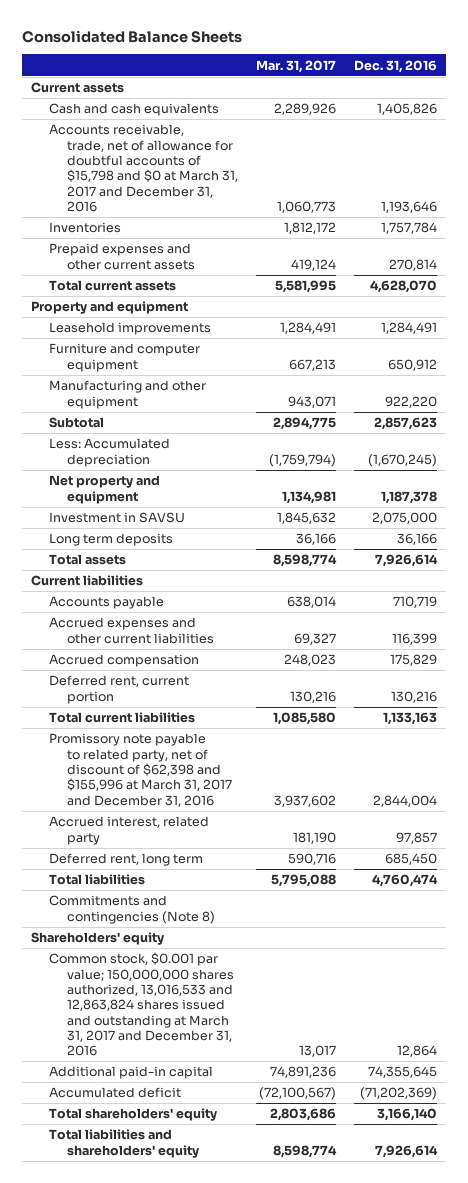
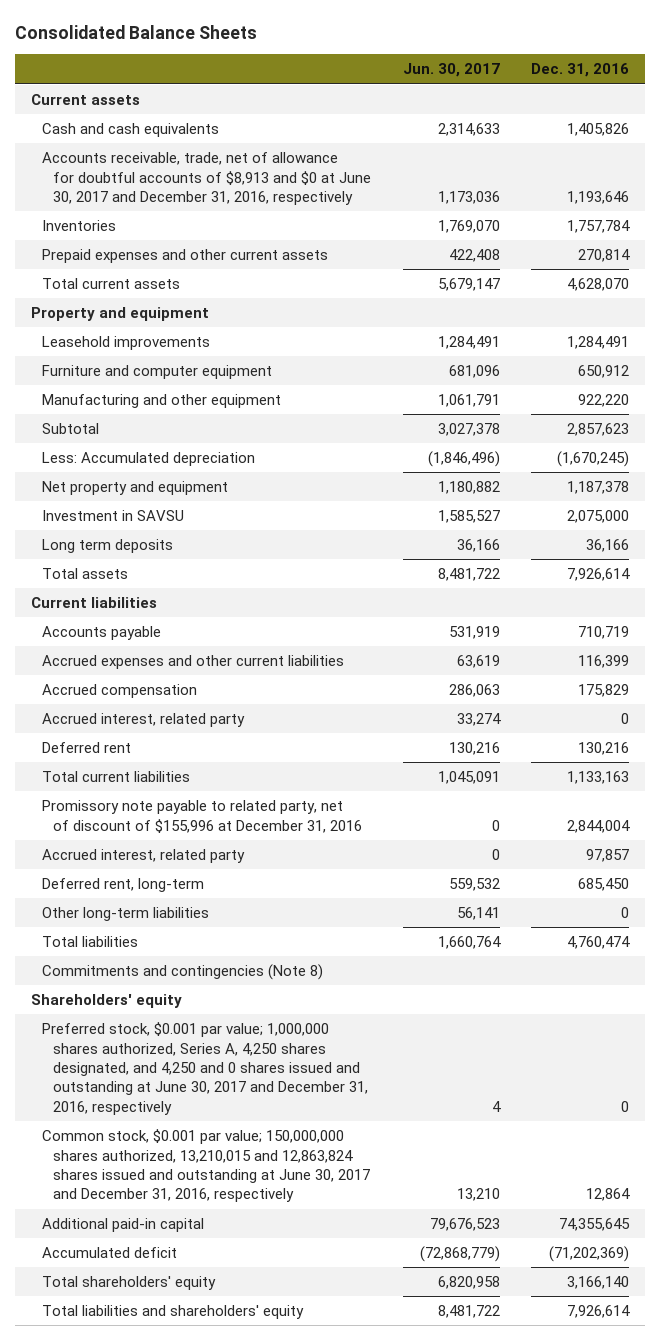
- | Mar. 31, 2017 | Dec. 31, 2016
+ | Jun. 30, 2017 | Dec. 31, 2016
- Accounts receivable, trade, net of allowance for doubtful accounts of $15,798 and $0 at March 31, 2017 and December 31, 2016 | 1,060,773 | 1,193,646
+ Accounts receivable, trade, net of allowance for doubtful accounts of $8,913 and $0 at June 30, 2017 and December 31, 2016, respectively | 1,173,036 | 1,193,646
- Deferred rent, current portion | 130,216 | 130,216
+ Accrued interest, related party | 33,274 | 0
+ Deferred rent | 130,216 | 130,216
- Promissory note payable to related party, net of discount of $62,398 and $155,996 at March 31, 2017 and December 31, 2016 | 3,937,602 | 2,844,004
+ Promissory note payable to related party, net of discount of $155,996 at December 31, 2016 | 0 | 2,844,004
- Deferred rent, long term | 590,716 | 685,450
+ Deferred rent, long-term | 559,532 | 685,450
+ Other long-term liabilities | 56,141 | 0
- Common stock, $0.001 par value; 150,000,000 shares authorized, 13,016,533 and 12,863,824 shares issued and outstanding at March 31, 2017 and December 31, 2016 | 13,017 | 12,864
+ Preferred stock, $0.001 par value; 1,000,000 shares authorized, Series A, 4,250 shares designated, and 4,250 and 0 shares issued and outstanding at June 30, 2017 and December 31, 2016, respectively | 4 | 0
+ Common stock, $0.001 par value; 150,000,000 shares authorized, 13,210,015 and 12,863,824 shares issued and outstanding at June 30, 2017 and December 31, 2016, respectively | 13,210 | 12,864

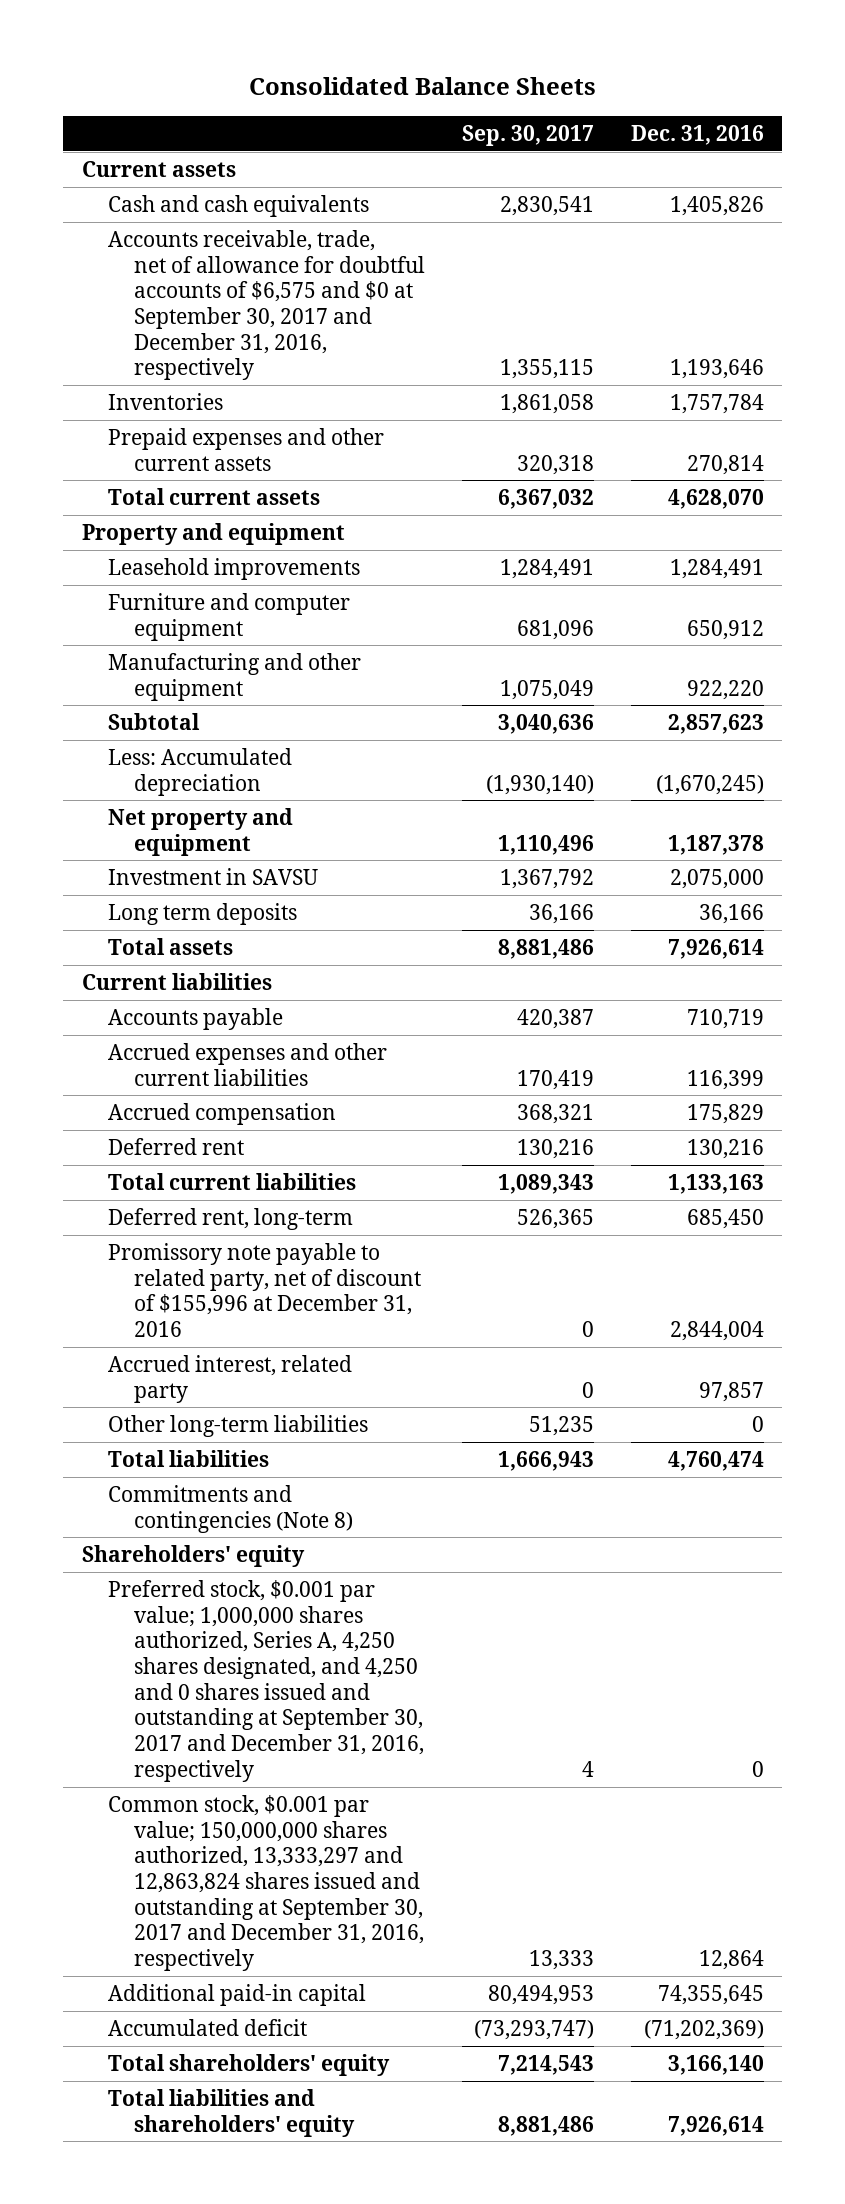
- | Jun. 30, 2017 | Dec. 31, 2016
+ | Sep. 30, 2017 | Dec. 31, 2016
- Accounts receivable, trade, net of allowance for doubtful accounts of $8,913 and $0 at June 30, 2017 and December 31, 2016, respectively | 1,173,036 | 1,193,646
+ Accounts receivable, trade, net of allowance for doubtful accounts of $6,575 and $0 at September 30, 2017 and December 31, 2016, respectively | 1,355,115 | 1,193,646
- Accrued interest, related party | 33,274 | 0
moved up: Deferred rent, long-term | 526,365 | 685,450
- Preferred stock, $0.001 par value; 1,000,000 shares authorized, Series A, 4,250 shares designated, and 4,250 and 0 shares issued and outstanding at June 30, 2017 and December 31, 2016, respectively | 4 | 0
- Common stock, $0.001 par value; 150,000,000 shares authorized, 13,210,015 and 12,863,824 shares issued and outstanding at June 30, 2017 and December 31, 2016, respectively | 13,210 | 12,864
+ Preferred stock, $0.001 par value; 1,000,000 shares authorized, Series A, 4,250 shares designated, and 4,250 and 0 shares issued and outstanding at September 30, 2017 and December 31, 2016, respectively | 4 | 0
+ Common stock, $0.001 par value; 150,000,000 shares authorized, 13,333,297 and 12,863,824 shares issued and outstanding at September 30, 2017 and December 31, 2016, respectively | 13,333 | 12,864

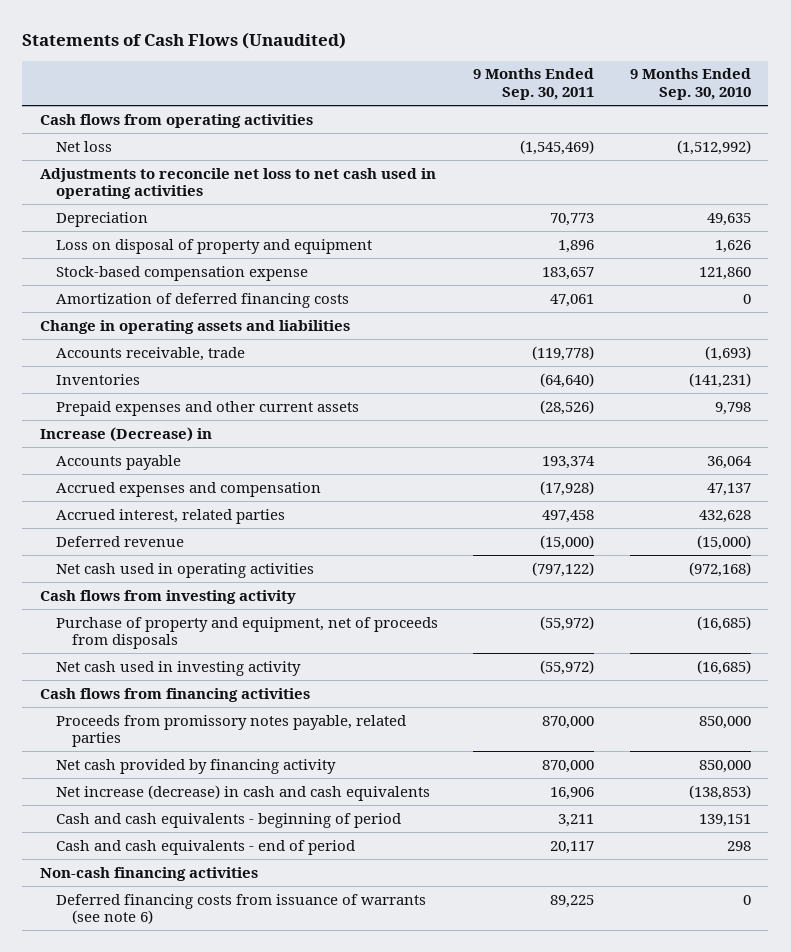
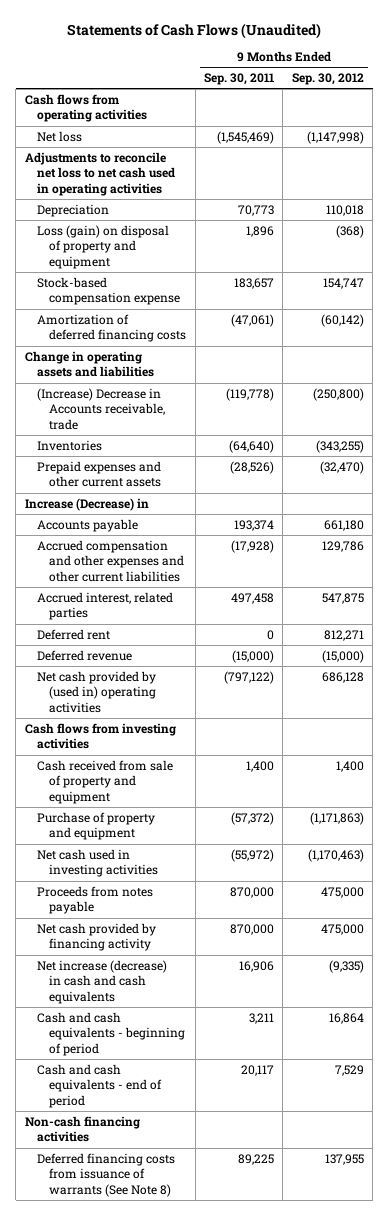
- | 9 Months Ended Sep. 30, 2011 | 9 Months Ended Sep. 30, 2010
+ | 9 Months Ended Sep. 30, 2011 | 9 Months Ended Sep. 30, 2012
- Loss on disposal of property and equipment | 1,896 | 1,626
+ Loss (gain) on disposal of property and equipment | 1,896 | (368)
- Amortization of deferred financing costs | 47,061 | 0
+ Amortization of deferred financing costs | (47,061) | (60,142)
- Accounts receivable, trade | (119,778) | (1,693)
+ (Increase) Decrease in Accounts receivable, trade | (119,778) | (250,800)
- Accrued expenses and compensation | (17,928) | 47,137
+ Accrued compensation and other expenses and other current liabilities | (17,928) | 129,786
+ Deferred rent | 0 | 812,271
- Net cash used in operating activities | (797,122) | (972,168)
- Cash flows from investing activity
- Purchase of property and equipment, net of proceeds from disposals | (55,972) | (16,685)
- Net cash used in investing activity | (55,972) | (16,685)
- Cash flows from financing activities
- Proceeds from promissory notes payable, related parties | 870,000 | 850,000
+ Net cash provided by (used in) operating activities | (797,122) | 686,128
+ Cash flows from investing activities
+ Cash received from sale of property and equipment | 1,400 | 1,400
+ Purchase of property and equipment | (57,372) | (1,171,863)
+ Net cash used in investing activities | (55,972) | (1,170,463)
+ Proceeds from notes payable | 870,000 | 475,000
- Deferred financing costs from issuance of warrants (see note 6) | 89,225 | 0
+ Deferred financing costs from issuance of warrants (See Note 8) | 89,225 | 137,955

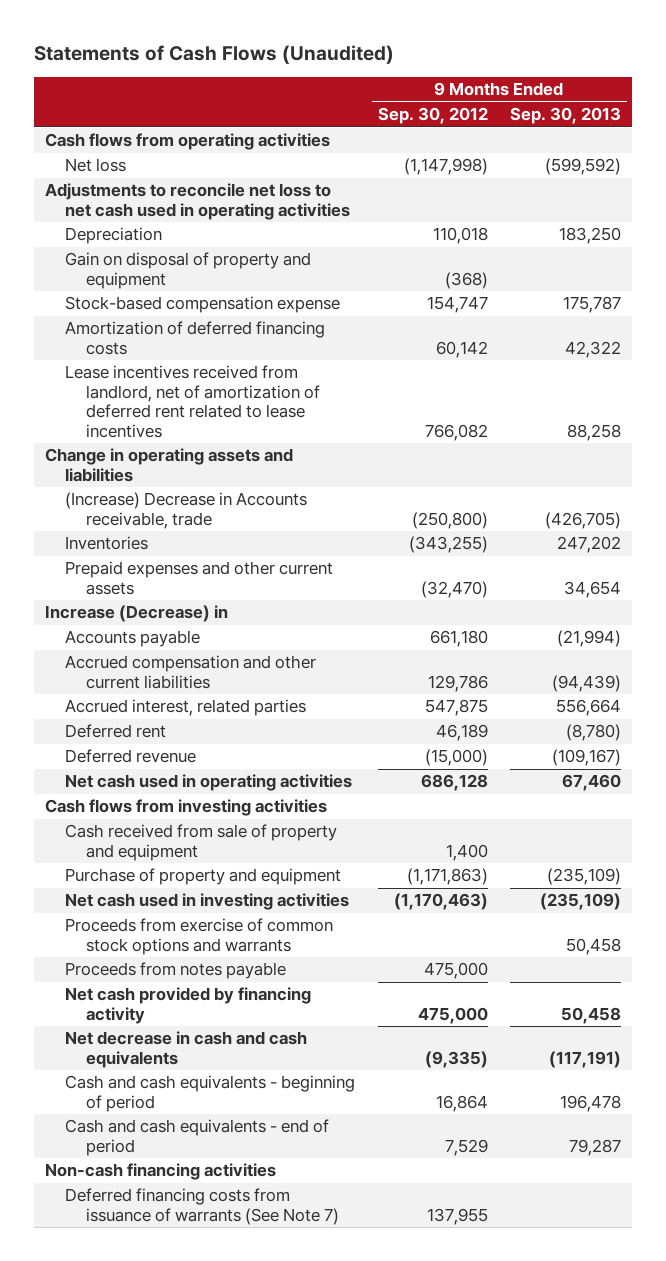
- | 9 Months Ended Sep. 30, 2011 | 9 Months Ended Sep. 30, 2012
+ | 9 Months Ended Sep. 30, 2012 | 9 Months Ended Sep. 30, 2013
- Loss (gain) on disposal of property and equipment | 1,896 | (368)
+ Gain on disposal of property and equipment | (368) |
- Amortization of deferred financing costs | (47,061) | (60,142)
+ Amortization of deferred financing costs | 60,142 | 42,322
+ Lease incentives received from landlord, net of amortization of deferred rent related to lease incentives | 766,082 | 88,258
- Accrued compensation and other expenses and other current liabilities | (17,928) | 129,786
+ Accrued compensation and other current liabilities | 129,786 | (94,439)
- Deferred rent | 0 | 812,271
+ Deferred rent | 46,189 | (8,780)
- Net cash provided by (used in) operating activities | (797,122) | 686,128
+ Net cash used in operating activities | 686,128 | 67,460
+ Proceeds from exercise of common stock options and warrants | | 50,458
- Net increase (decrease) in cash and cash equivalents | 16,906 | (9,335)
+ Net decrease in cash and cash equivalents | (9,335) | (117,191)
- Deferred financing costs from issuance of warrants (See Note 8) | 89,225 | 137,955
+ Deferred financing costs from issuance of warrants (See Note 7) | 137,955 |

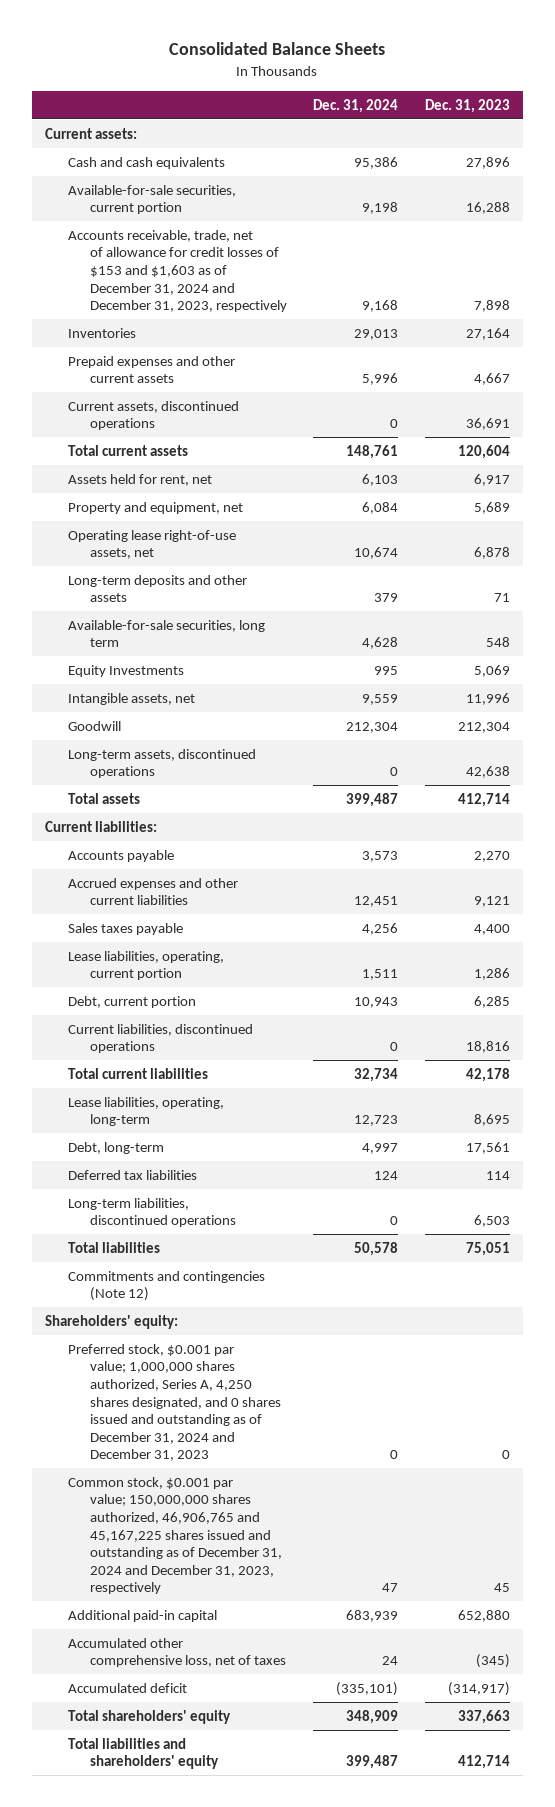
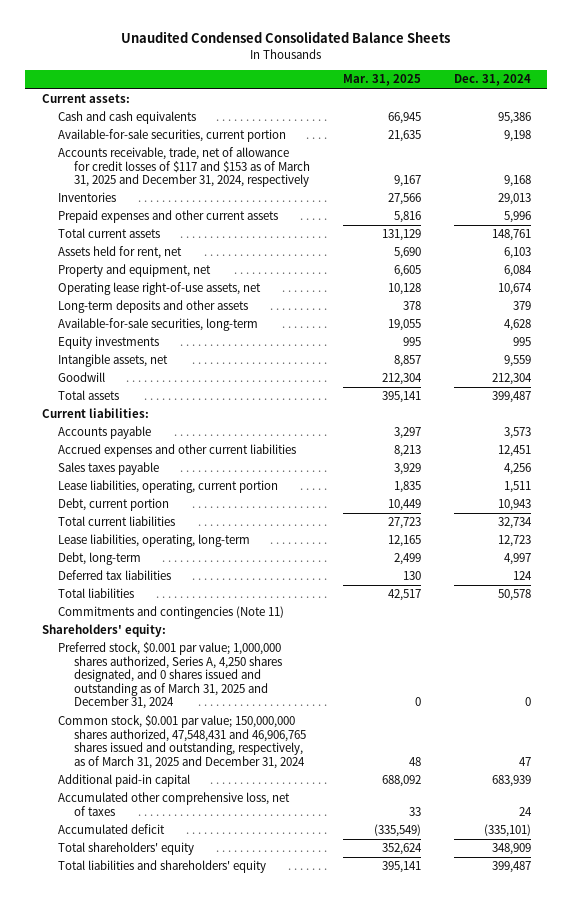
- Consolidated Balance Sheets
+ Unaudited Condensed Consolidated Balance Sheets
- | Dec. 31, 2024 | Dec. 31, 2023
+ | Mar. 31, 2025 | Dec. 31, 2024
- Accounts receivable, trade, net of allowance for credit losses of $153 and $1,603 as of December 31, 2024 and December 31, 2023, respectively | 9,168 | 7,898
+ Accounts receivable, trade, net of allowance for credit losses of $117 and $153 as of March 31, 2025 and December 31, 2024, respectively | 9,167 | 9,168
- Current assets, discontinued operations | 0 | 36,691
- Available-for-sale securities, long term | 4,628 | 548
- Equity Investments | 995 | 5,069
+ Available-for-sale securities, long-term | 19,055 | 4,628
+ Equity investments | 995 | 995
- Long-term assets, discontinued operations | 0 | 42,638
- Current liabilities, discontinued operations | 0 | 18,816
- Long-term liabilities, discontinued operations | 0 | 6,503
- Commitments and contingencies (Note 12)
+ Commitments and contingencies (Note 11)
- Preferred stock, $0.001 par value; 1,000,000 shares authorized, Series A, 4,250 shares designated, and 0 shares issued and outstanding as of December 31, 2024 and December 31, 2023 | 0 | 0
- Common stock, $0.001 par value; 150,000,000 shares authorized, 46,906,765 and 45,167,225 shares issued and outstanding as of December 31, 2024 and December 31, 2023, respectively | 47 | 45
+ Preferred stock, $0.001 par value; 1,000,000 shares authorized, Series A, 4,250 shares designated, and 0 shares issued and outstanding as of March 31, 2025 and December 31, 2024 | 0 | 0
+ Common stock, $0.001 par value; 150,000,000 shares authorized, 47,548,431 and 46,906,765 shares issued and outstanding, respectively, as of March 31, 2025 and December 31, 2024 | 48 | 47

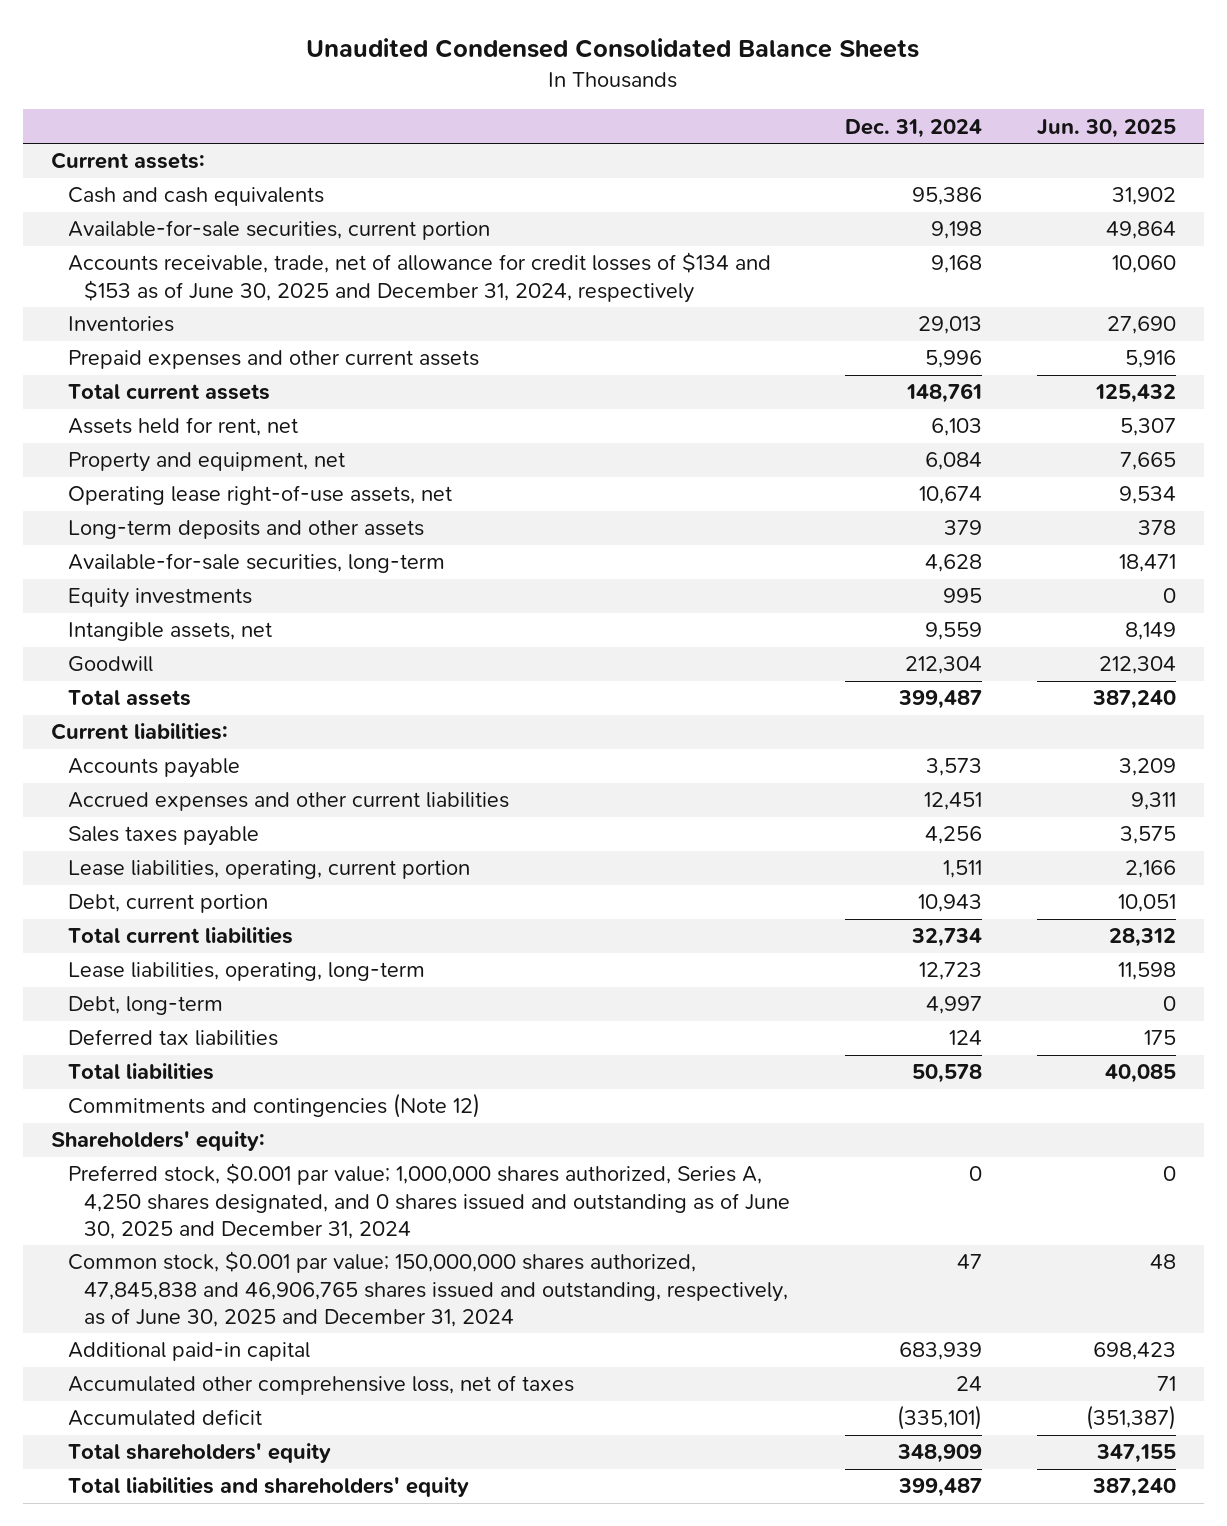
- | Mar. 31, 2025 | Dec. 31, 2024
+ | Dec. 31, 2024 | Jun. 30, 2025
- Accounts receivable, trade, net of allowance for credit losses of $117 and $153 as of March 31, 2025 and December 31, 2024, respectively | 9,167 | 9,168
+ Accounts receivable, trade, net of allowance for credit losses of $134 and $153 as of June 30, 2025 and December 31, 2024, respectively | 9,168 | 10,060
- Commitments and contingencies (Note 11)
+ Commitments and contingencies (Note 12)
- Preferred stock, $0.001 par value; 1,000,000 shares authorized, Series A, 4,250 shares designated, and 0 shares issued and outstanding as of March 31, 2025 and December 31, 2024 | 0 | 0
- Common stock, $0.001 par value; 150,000,000 shares authorized, 47,548,431 and 46,906,765 shares issued and outstanding, respectively, as of March 31, 2025 and December 31, 2024 | 48 | 47
+ Preferred stock, $0.001 par value; 1,000,000 shares authorized, Series A, 4,250 shares designated, and 0 shares issued and outstanding as of June 30, 2025 and December 31, 2024 | 0 | 0
+ Common stock, $0.001 par value; 150,000,000 shares authorized, 47,845,838 and 46,906,765 shares issued and outstanding, respectively, as of June 30, 2025 and December 31, 2024 | 47 | 48

